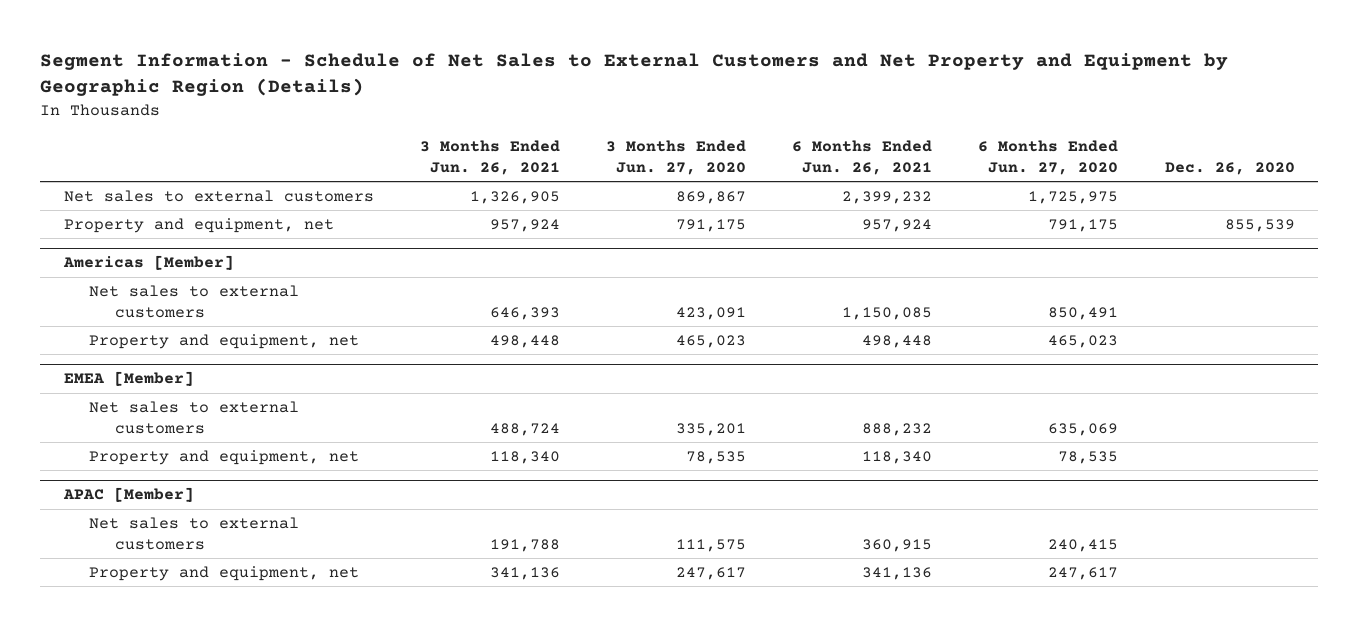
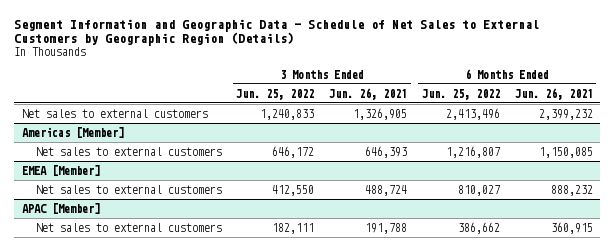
- Segment Information - Schedule of Net Sales to External Customers and Net Property and Equipment by Geographic Region (Details)
+ Segment Information and Geographic Data - Schedule of Net Sales to External Customers by Geographic Region (Details)
- | 3 Months Ended Jun. 26, 2021 | 3 Months Ended Jun. 27, 2020 | 6 Months Ended Jun. 26, 2021 | 6 Months Ended Jun. 27, 2020 | Dec. 26, 2020
+ | 3 Months Ended Jun. 25, 2022 | 3 Months Ended Jun. 26, 2021 | 6 Months Ended Jun. 25, 2022 | 6 Months Ended Jun. 26, 2021
- Property and equipment, net | 957,924 | 791,175 | 957,924 | 791,175 | 855,539
@ Americas [Member]
- Property and equipment, net | 498,448 | 465,023 | 498,448 | 465,023 |
@ EMEA [Member]
- Property and equipment, net | 118,340 | 78,535 | 118,340 | 78,535 |
@ APAC [Member]
- Property and equipment, net | 341,136 | 247,617 | 341,136 | 247,617 |

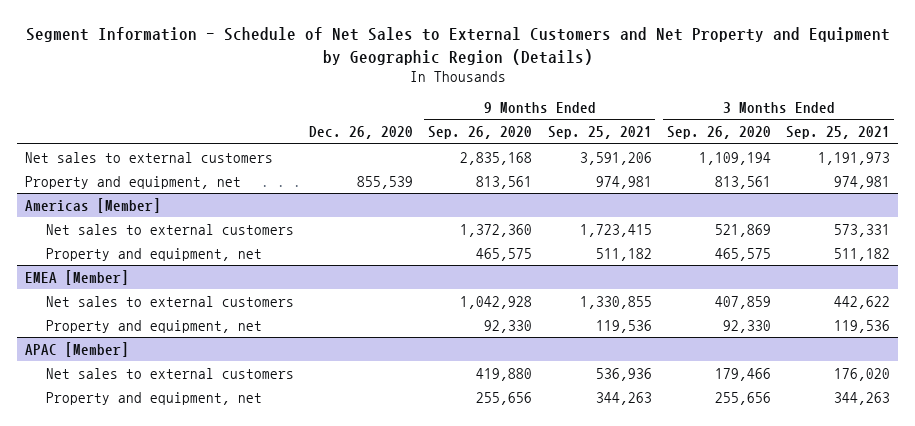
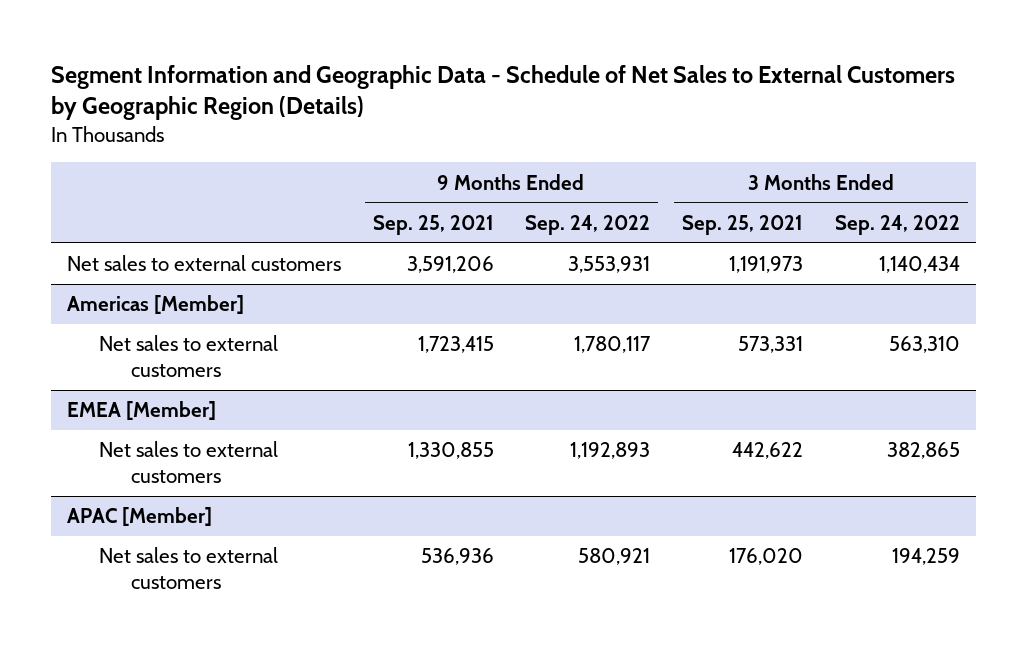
- Segment Information - Schedule of Net Sales to External Customers and Net Property and Equipment by Geographic Region (Details)
+ Segment Information and Geographic Data - Schedule of Net Sales to External Customers by Geographic Region (Details)
- | Dec. 26, 2020 | 9 Months Ended Sep. 26, 2020 | 9 Months Ended Sep. 25, 2021 | 3 Months Ended Sep. 26, 2020 | 3 Months Ended Sep. 25, 2021
+ | 9 Months Ended Sep. 25, 2021 | 9 Months Ended Sep. 24, 2022 | 3 Months Ended Sep. 25, 2021 | 3 Months Ended Sep. 24, 2022
- Property and equipment, net | 855,539 | 813,561 | 974,981 | 813,561 | 974,981
@ Americas [Member]
- Property and equipment, net | | 465,575 | 511,182 | 465,575 | 511,182
@ EMEA [Member]
- Property and equipment, net | | 92,330 | 119,536 | 92,330 | 119,536
@ APAC [Member]
- Property and equipment, net | | 255,656 | 344,263 | 255,656 | 344,263

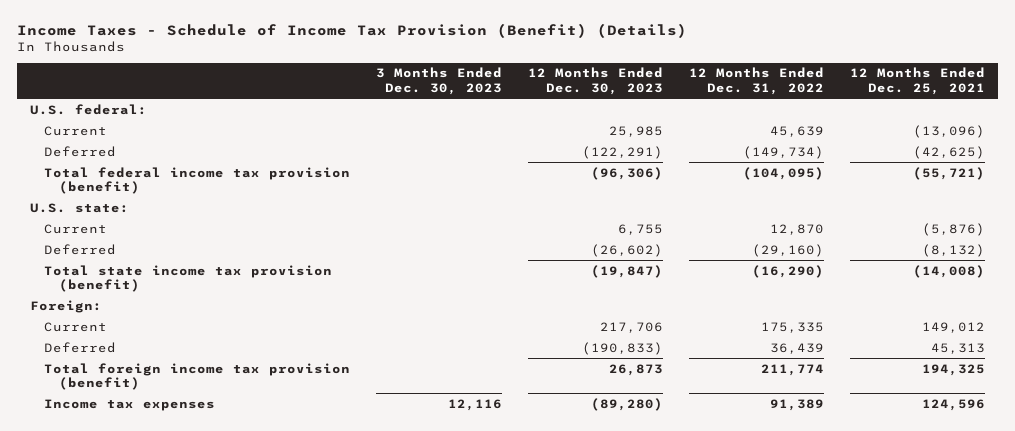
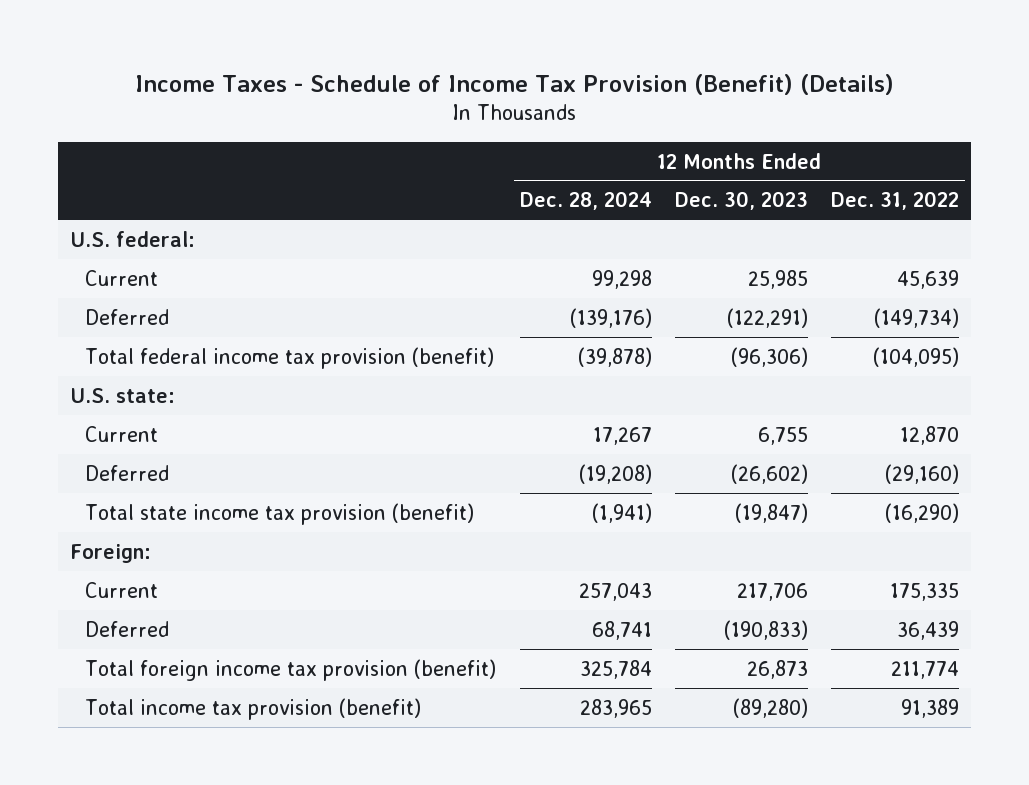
- | 3 Months Ended Dec. 30, 2023 | 12 Months Ended Dec. 30, 2023 | 12 Months Ended Dec. 31, 2022 | 12 Months Ended Dec. 25, 2021
+ | 12 Months Ended Dec. 28, 2024 | 12 Months Ended Dec. 30, 2023 | 12 Months Ended Dec. 31, 2022
- Income tax expenses | 12,116 | (89,280) | 91,389 | 124,596
+ Total income tax provision (benefit) | 283,965 | (89,280) | 91,389

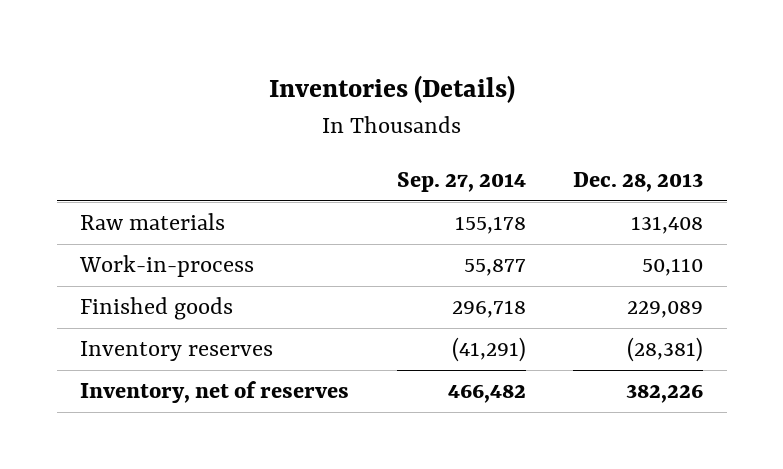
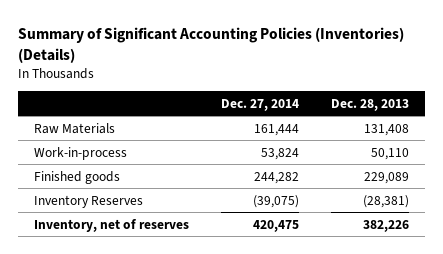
- Inventories (Details)
+ Summary of Significant Accounting Policies (Inventories) (Details)
- | Sep. 27, 2014 | Dec. 28, 2013
+ | Dec. 27, 2014 | Dec. 28, 2013
- Raw materials | 155,178 | 131,408
+ Raw Materials | 161,444 | 131,408
- Inventory reserves | (41,291) | (28,381)
+ Inventory Reserves | (39,075) | (28,381)

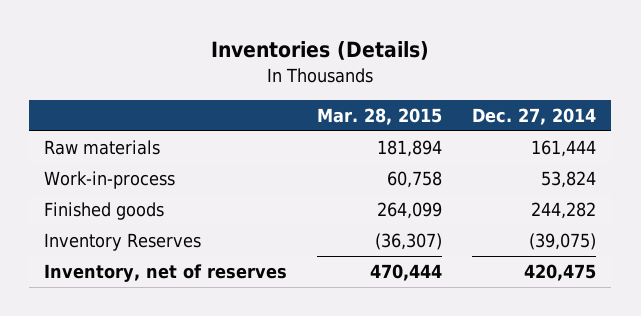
- Summary of Significant Accounting Policies (Inventories) (Details)
+ Inventories (Details)
- | Dec. 27, 2014 | Dec. 28, 2013
+ | Mar. 28, 2015 | Dec. 27, 2014
- Raw Materials | 161,444 | 131,408
+ Raw materials | 181,894 | 161,444

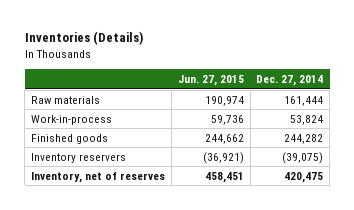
- | Mar. 28, 2015 | Dec. 27, 2014
+ | Jun. 27, 2015 | Dec. 27, 2014
- Inventory Reserves | (36,307) | (39,075)
+ Inventory reservers | (36,921) | (39,075)

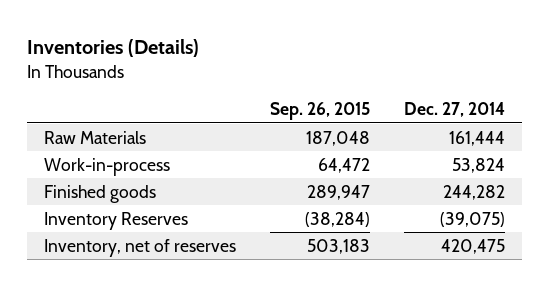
- | Jun. 27, 2015 | Dec. 27, 2014
+ | Sep. 26, 2015 | Dec. 27, 2014
- Raw materials | 190,974 | 161,444
+ Raw Materials | 187,048 | 161,444
- Inventory reservers | (36,921) | (39,075)
+ Inventory Reserves | (38,284) | (39,075)

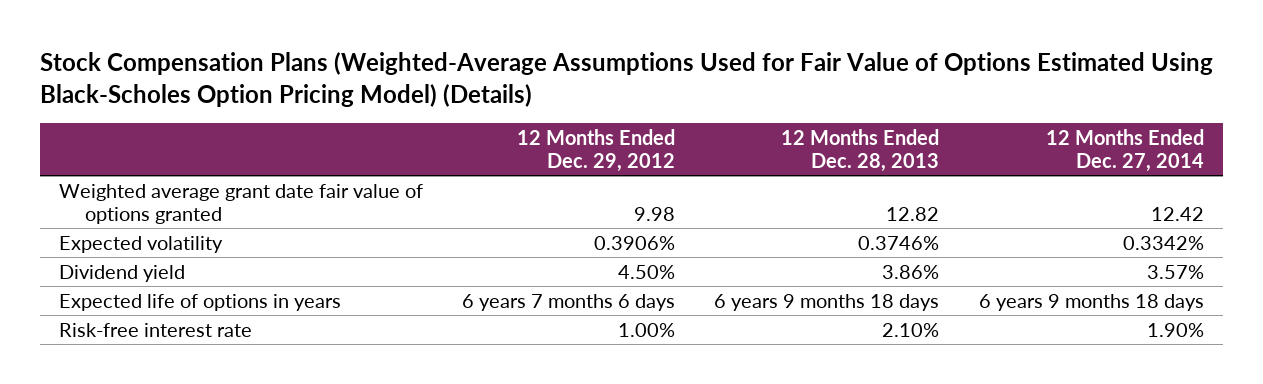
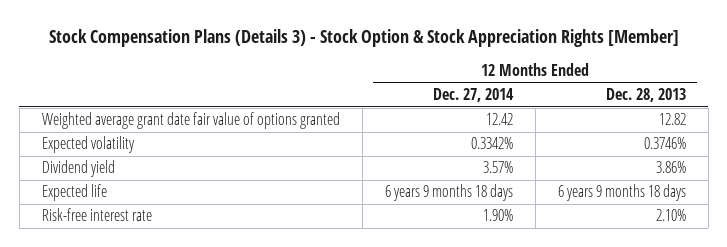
- Stock Compensation Plans (Weighted-Average Assumptions Used for Fair Value of Options Estimated Using Black-Scholes Option Pricing Model) (Details)
+ Stock Compensation Plans (Details 3) - Stock Option & Stock Appreciation Rights [Member]
- | 12 Months Ended Dec. 29, 2012 | 12 Months Ended Dec. 28, 2013 | 12 Months Ended Dec. 27, 2014
+ | 12 Months Ended Dec. 27, 2014 | 12 Months Ended Dec. 28, 2013
- Expected life of options in years | 6 years 7 months 6 days | 6 years 9 months 18 days | 6 years 9 months 18 days
+ Expected life | 6 years 9 months 18 days | 6 years 9 months 18 days

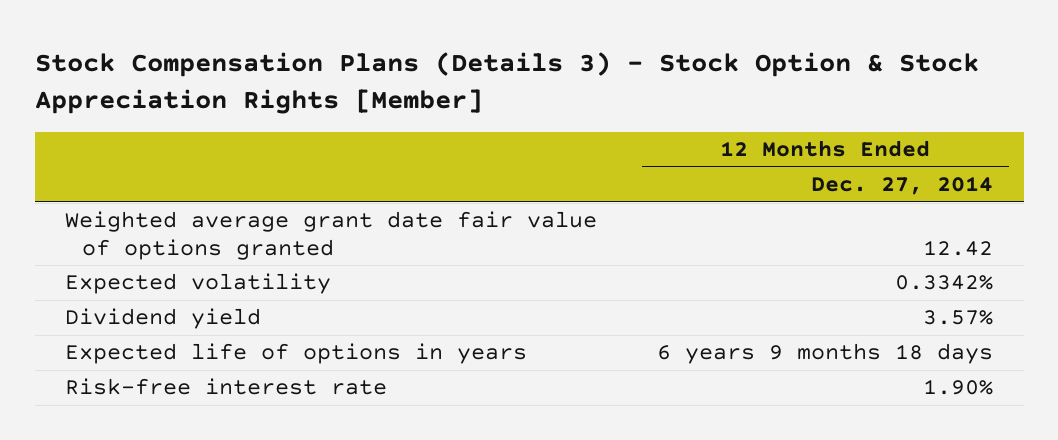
- | 12 Months Ended Dec. 27, 2014 | 12 Months Ended Dec. 28, 2013
+ | 12 Months Ended Dec. 27, 2014
- Expected life | 6 years 9 months 18 days | 6 years 9 months 18 days
+ Expected life of options in years | 6 years 9 months 18 days

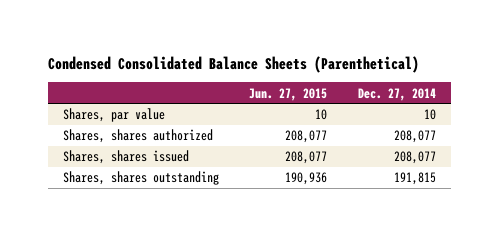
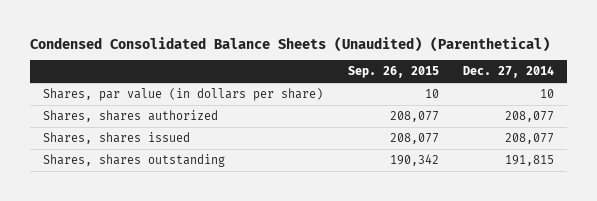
- Condensed Consolidated Balance Sheets (Parenthetical)
+ Condensed Consolidated Balance Sheets (Unaudited) (Parenthetical)
- | Jun. 27, 2015 | Dec. 27, 2014
+ | Sep. 26, 2015 | Dec. 27, 2014
- Shares, par value | 10 | 10
+ Shares, par value (in dollars per share) | 10 | 10

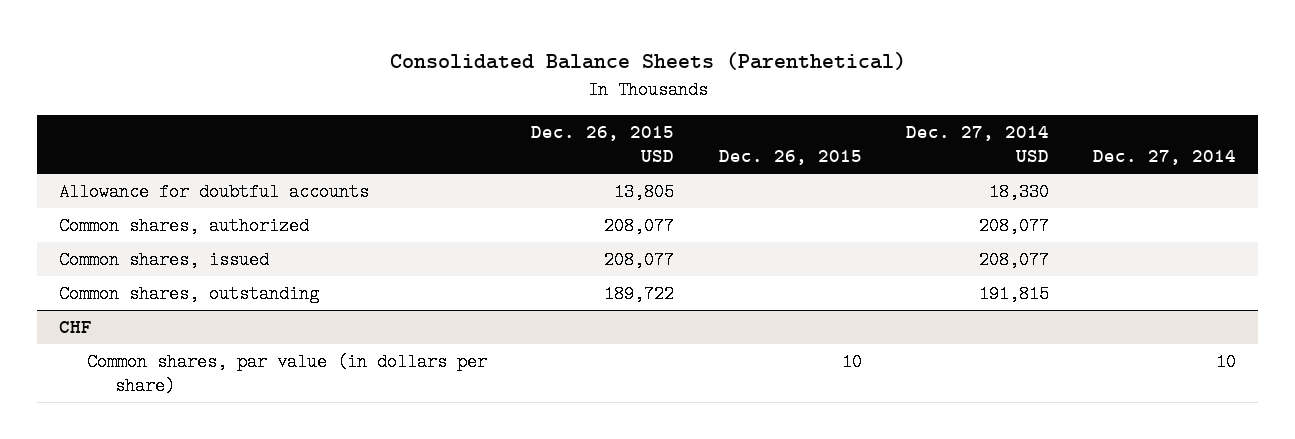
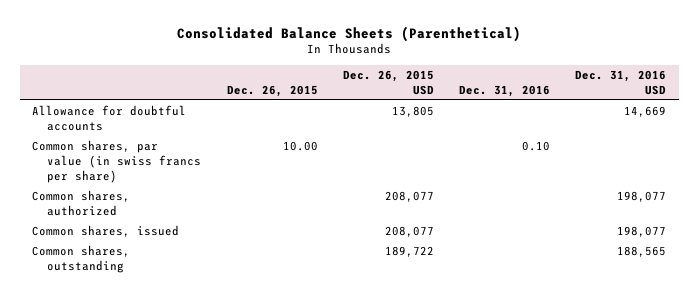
- | Dec. 26, 2015 USD | Dec. 26, 2015 | Dec. 27, 2014 USD | Dec. 27, 2014
+ | Dec. 26, 2015 | Dec. 26, 2015 USD | Dec. 31, 2016 | Dec. 31, 2016 USD
+ Common shares, par value (in swiss francs per share) | 10.00 | | 0.10 |
- CHF
- Common shares, par value (in dollars per share) | | 10 | | 10

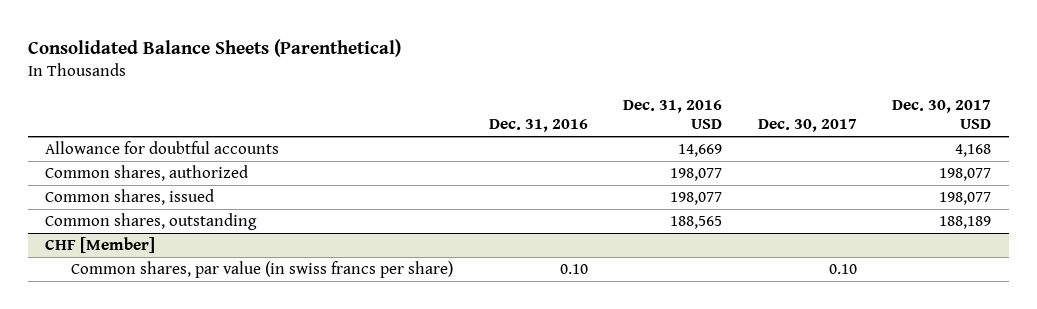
- | Dec. 26, 2015 | Dec. 26, 2015 USD | Dec. 31, 2016 | Dec. 31, 2016 USD
+ | Dec. 31, 2016 | Dec. 31, 2016 USD | Dec. 30, 2017 | Dec. 30, 2017 USD
- Common shares, par value (in swiss francs per share) | 10.00 | | 0.10 |
+ CHF [Member]
+ Common shares, par value (in swiss francs per share) | 0.10 | | 0.10 |

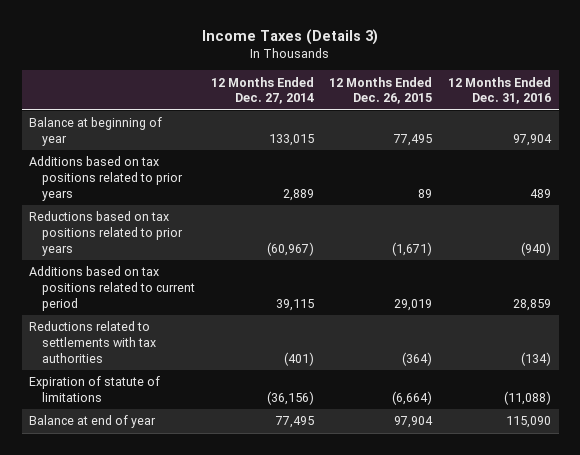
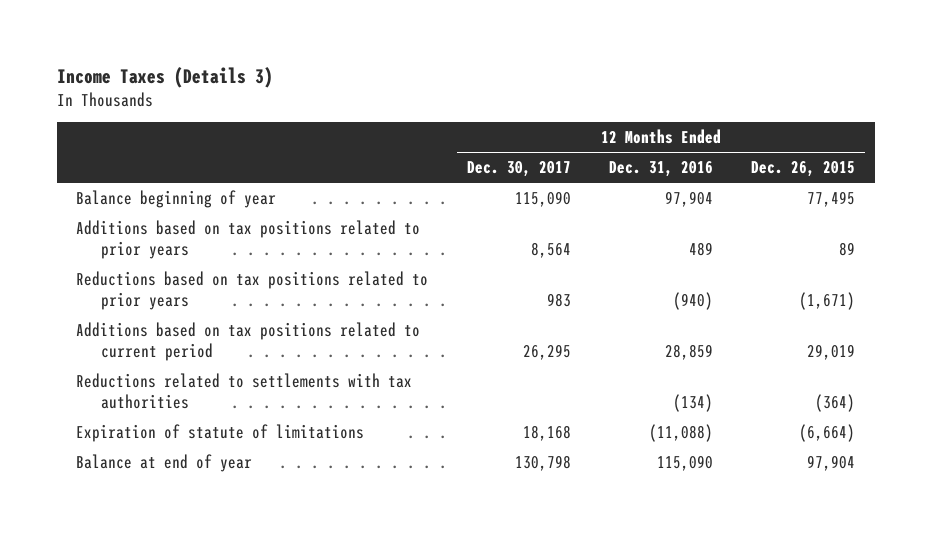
- | 12 Months Ended Dec. 27, 2014 | 12 Months Ended Dec. 26, 2015 | 12 Months Ended Dec. 31, 2016
+ | 12 Months Ended Dec. 30, 2017 | 12 Months Ended Dec. 31, 2016 | 12 Months Ended Dec. 26, 2015
- Balance at beginning of year | 133,015 | 77,495 | 97,904
+ Balance beginning of year | 115,090 | 97,904 | 77,495

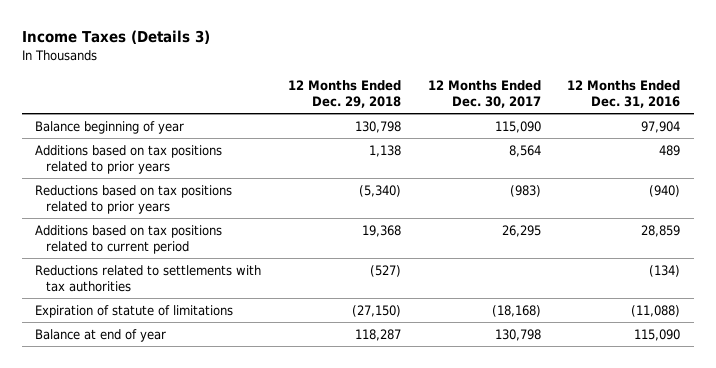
- | 12 Months Ended Dec. 30, 2017 | 12 Months Ended Dec. 31, 2016 | 12 Months Ended Dec. 26, 2015
+ | 12 Months Ended Dec. 29, 2018 | 12 Months Ended Dec. 30, 2017 | 12 Months Ended Dec. 31, 2016
- Reductions based on tax positions related to prior years | 983 | (940) | (1,671)
+ Reductions based on tax positions related to prior years | (5,340) | (983) | (940)
- Expiration of statute of limitations | 18,168 | (11,088) | (6,664)
+ Expiration of statute of limitations | (27,150) | (18,168) | (11,088)

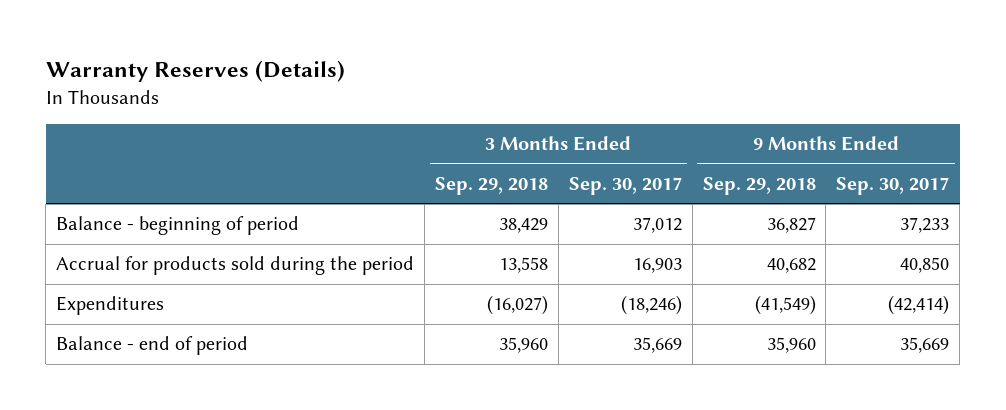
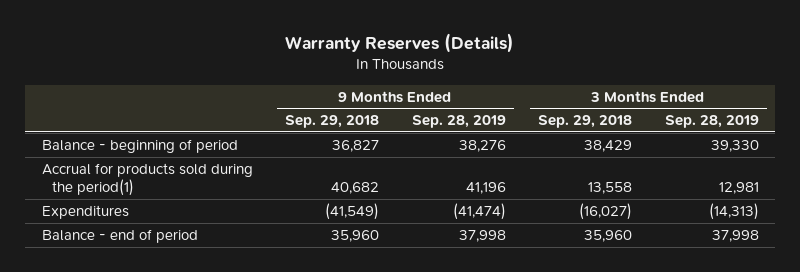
- | 3 Months Ended Sep. 29, 2018 | 3 Months Ended Sep. 30, 2017 | 9 Months Ended Sep. 29, 2018 | 9 Months Ended Sep. 30, 2017
+ | 9 Months Ended Sep. 29, 2018 | 9 Months Ended Sep. 28, 2019 | 3 Months Ended Sep. 29, 2018 | 3 Months Ended Sep. 28, 2019
- Accrual for products sold during the period | 13,558 | 16,903 | 40,682 | 40,850
+ Accrual for products sold during the period(1) | 40,682 | 41,196 | 13,558 | 12,981

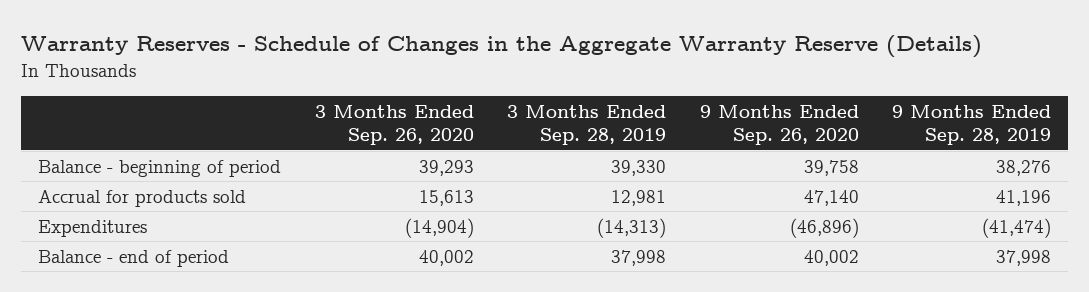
- Warranty Reserves (Details)
+ Warranty Reserves - Schedule of Changes in the Aggregate Warranty Reserve (Details)
- | 9 Months Ended Sep. 29, 2018 | 9 Months Ended Sep. 28, 2019 | 3 Months Ended Sep. 29, 2018 | 3 Months Ended Sep. 28, 2019
+ | 3 Months Ended Sep. 26, 2020 | 3 Months Ended Sep. 28, 2019 | 9 Months Ended Sep. 26, 2020 | 9 Months Ended Sep. 28, 2019
- Accrual for products sold during the period(1) | 40,682 | 41,196 | 13,558 | 12,981
+ Accrual for products sold | 15,613 | 12,981 | 47,140 | 41,196

